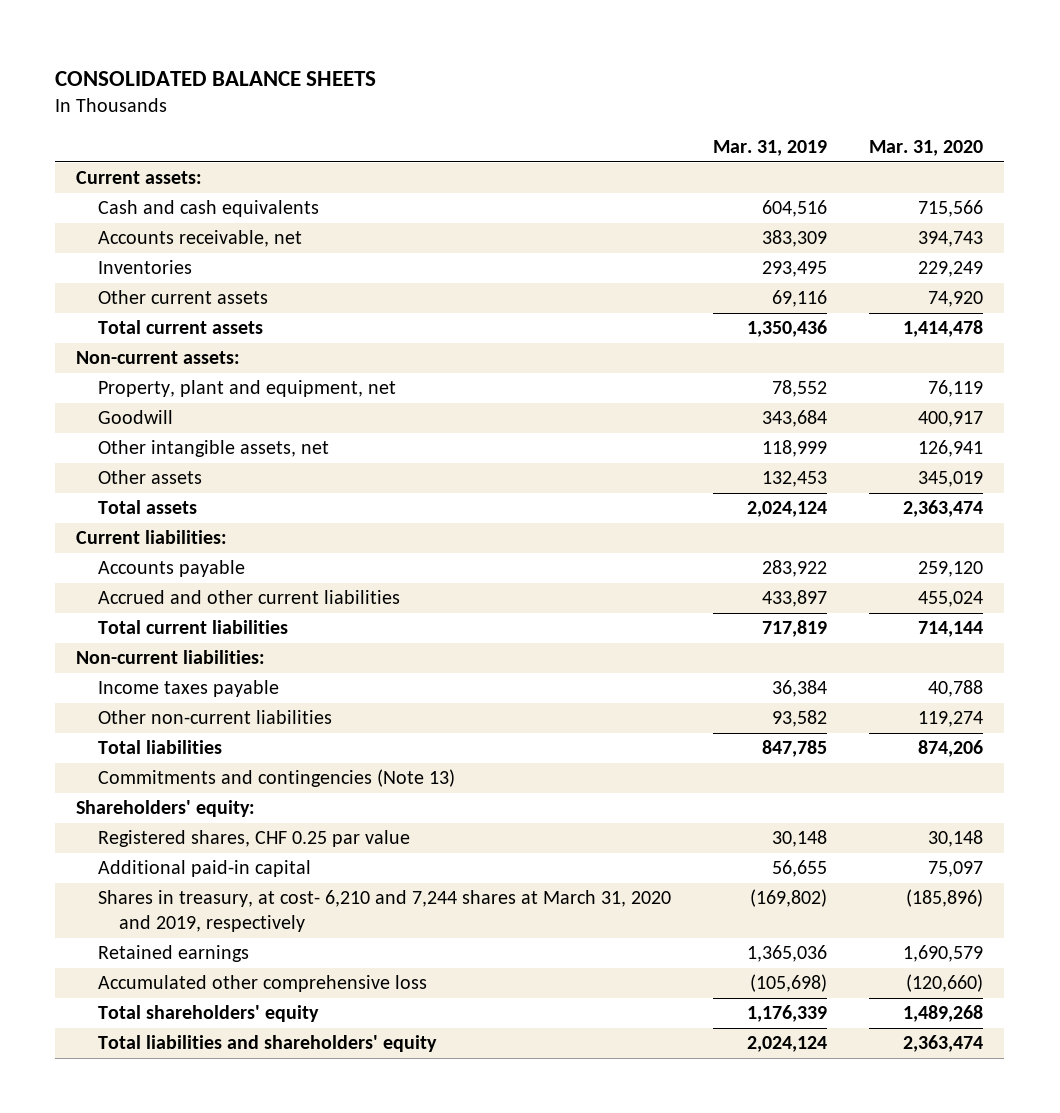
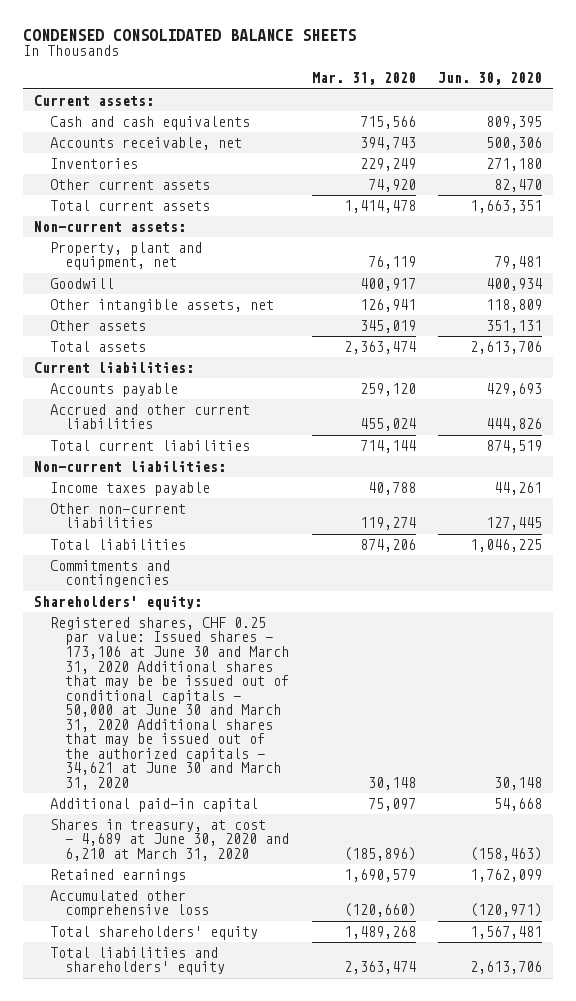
- CONSOLIDATED BALANCE SHEETS
+ CONDENSED CONSOLIDATED BALANCE SHEETS
- | Mar. 31, 2019 | Mar. 31, 2020
+ | Mar. 31, 2020 | Jun. 30, 2020
- Commitments and contingencies (Note 13)
+ Commitments and contingencies
- Registered shares, CHF 0.25 par value | 30,148 | 30,148
+ Registered shares, CHF 0.25 par value: Issued shares - 173,106 at June 30 and March 31, 2020 Additional shares that may be be issued out of conditional capitals - 50,000 at June 30 and March 31, 2020 Additional shares that may be issued out of the authorized capitals - 34,621 at June 30 and March 31, 2020 | 30,148 | 30,148
- Shares in treasury, at cost- 6,210 and 7,244 shares at March 31, 2020 and 2019, respectively | (169,802) | (185,896)
+ Shares in treasury, at cost - 4,689 at June 30, 2020 and 6,210 at March 31, 2020 | (185,896) | (158,463)

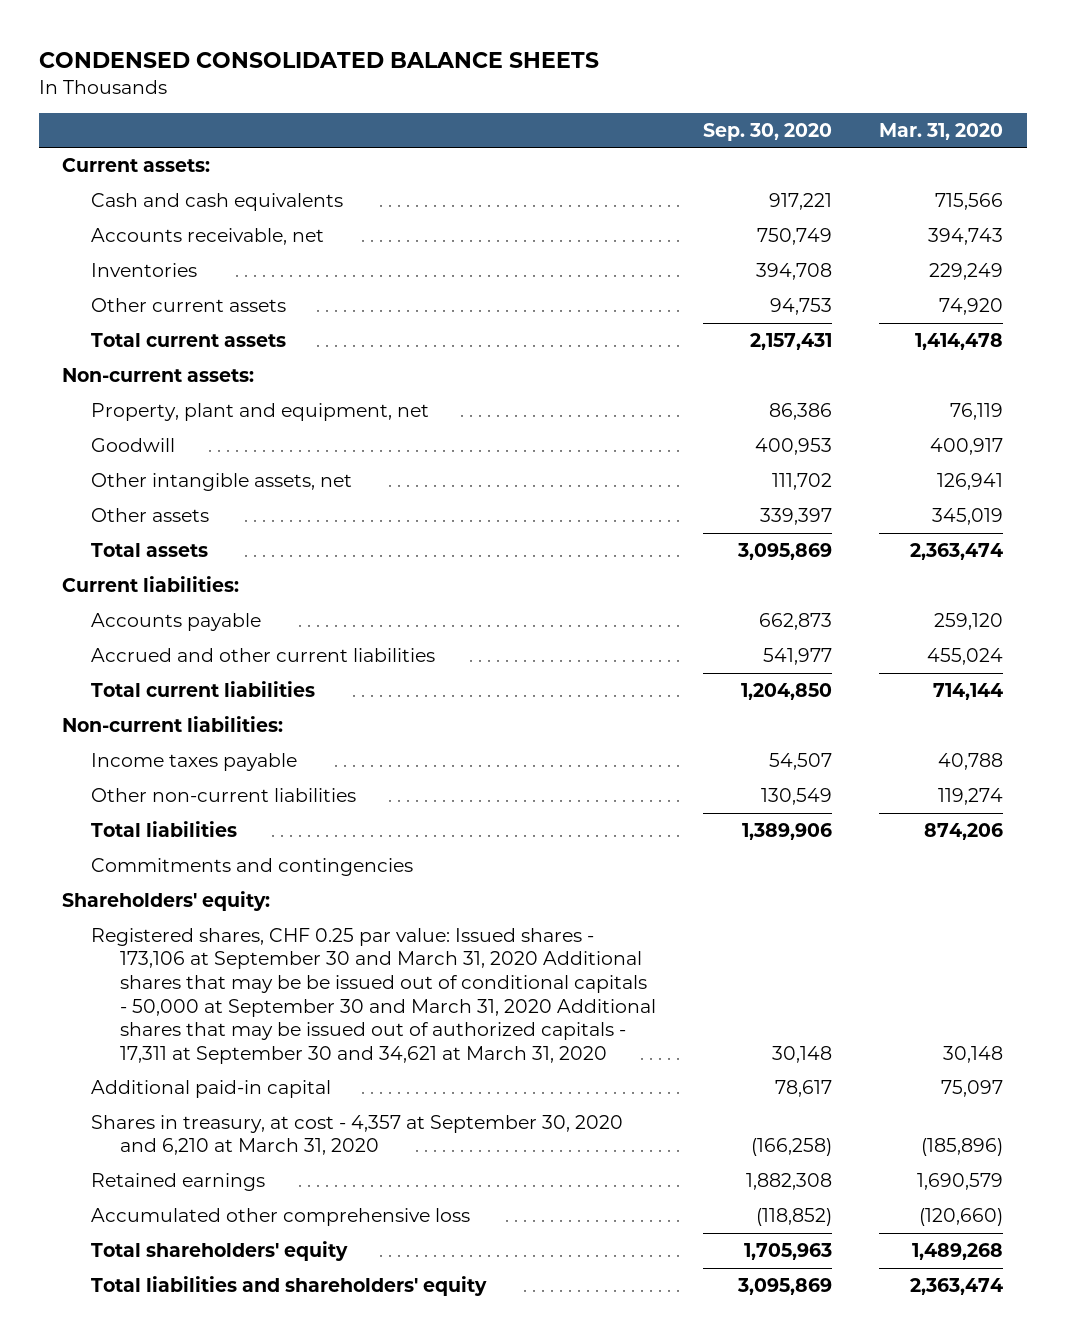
- | Mar. 31, 2020 | Jun. 30, 2020
+ | Sep. 30, 2020 | Mar. 31, 2020
- Registered shares, CHF 0.25 par value: Issued shares - 173,106 at June 30 and March 31, 2020 Additional shares that may be be issued out of conditional capitals - 50,000 at June 30 and March 31, 2020 Additional shares that may be issued out of the authorized capitals - 34,621 at June 30 and March 31, 2020 | 30,148 | 30,148
+ Registered shares, CHF 0.25 par value: Issued shares - 173,106 at September 30 and March 31, 2020 Additional shares that may be be issued out of conditional capitals - 50,000 at September 30 and March 31, 2020 Additional shares that may be issued out of authorized capitals - 17,311 at September 30 and 34,621 at March 31, 2020 | 30,148 | 30,148
- Shares in treasury, at cost - 4,689 at June 30, 2020 and 6,210 at March 31, 2020 | (185,896) | (158,463)
+ Shares in treasury, at cost - 4,357 at September 30, 2020 and 6,210 at March 31, 2020 | (166,258) | (185,896)

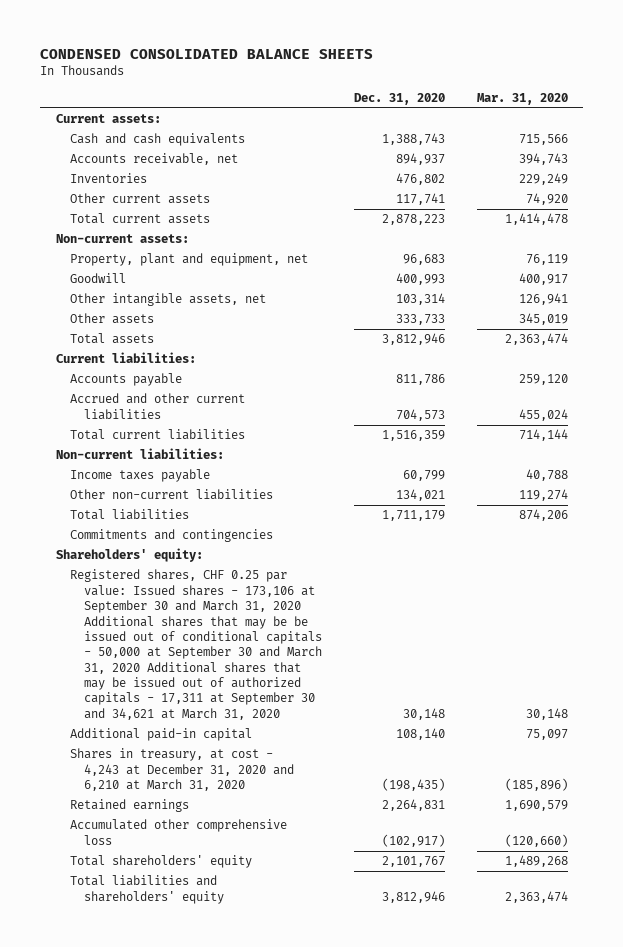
- | Sep. 30, 2020 | Mar. 31, 2020
+ | Dec. 31, 2020 | Mar. 31, 2020
- Shares in treasury, at cost - 4,357 at September 30, 2020 and 6,210 at March 31, 2020 | (166,258) | (185,896)
+ Shares in treasury, at cost - 4,243 at December 31, 2020 and 6,210 at March 31, 2020 | (198,435) | (185,896)

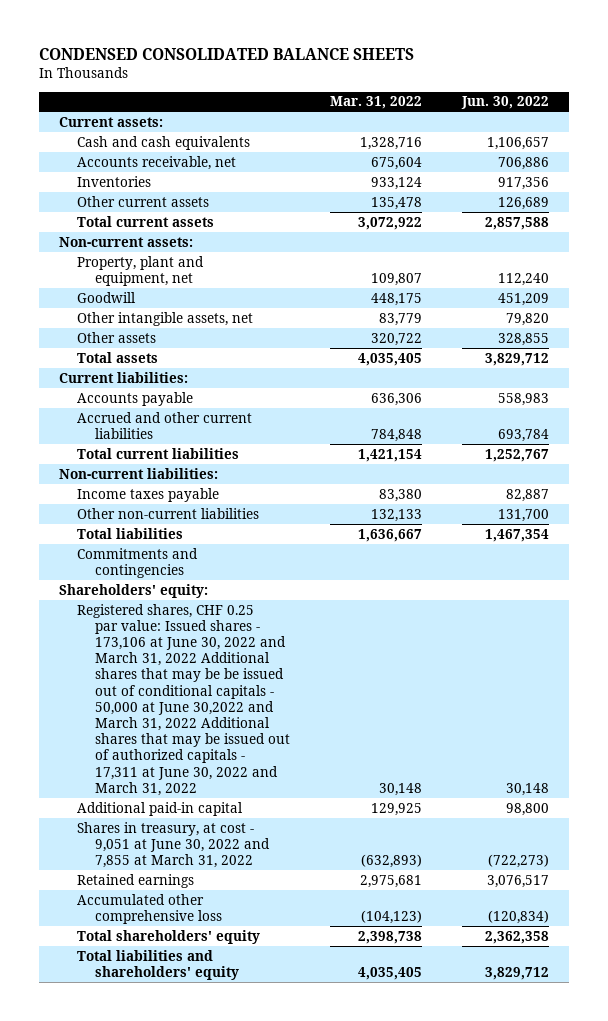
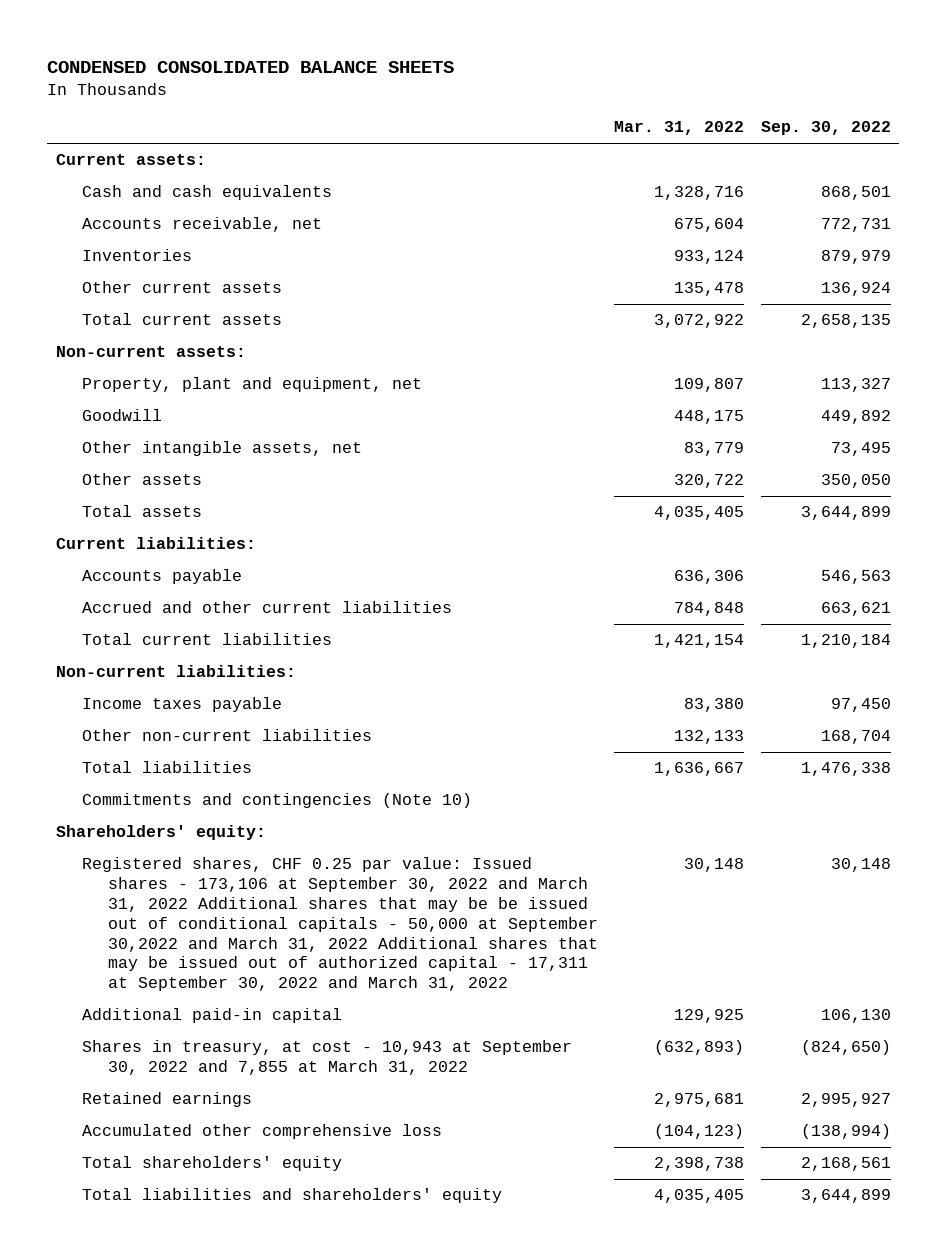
- | Mar. 31, 2022 | Jun. 30, 2022
+ | Mar. 31, 2022 | Sep. 30, 2022
- Commitments and contingencies
+ Commitments and contingencies (Note 10)
- Registered shares, CHF 0.25 par value: Issued shares - 173,106 at June 30, 2022 and March 31, 2022 Additional shares that may be be issued out of conditional capitals - 50,000 at June 30,2022 and March 31, 2022 Additional shares that may be issued out of authorized capitals - 17,311 at June 30, 2022 and March 31, 2022 | 30,148 | 30,148
+ Registered shares, CHF 0.25 par value: Issued shares - 173,106 at September 30, 2022 and March 31, 2022 Additional shares that may be be issued out of conditional capitals - 50,000 at September 30,2022 and March 31, 2022 Additional shares that may be issued out of authorized capital - 17,311 at September 30, 2022 and March 31, 2022 | 30,148 | 30,148
- Shares in treasury, at cost - 9,051 at June 30, 2022 and 7,855 at March 31, 2022 | (632,893) | (722,273)
+ Shares in treasury, at cost - 10,943 at September 30, 2022 and 7,855 at March 31, 2022 | (632,893) | (824,650)

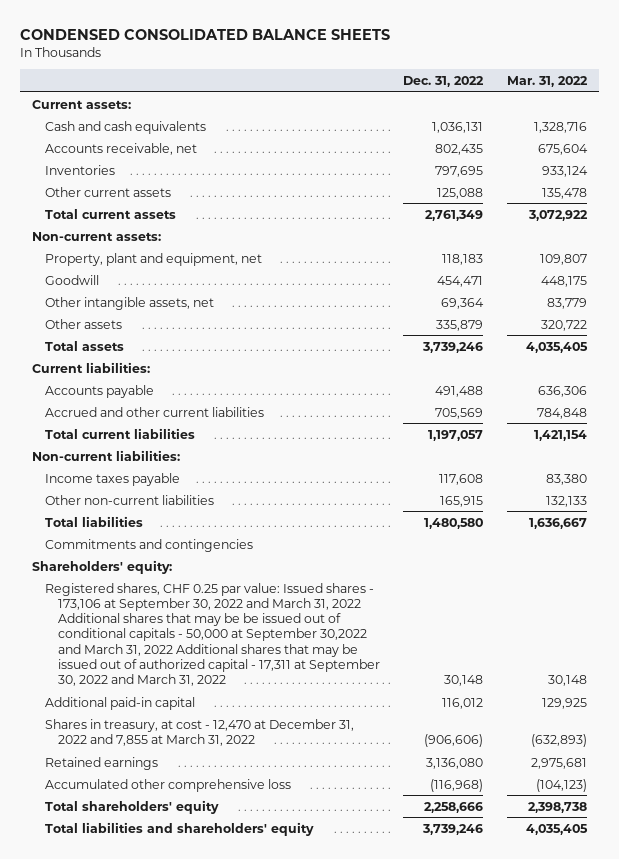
- | Mar. 31, 2022 | Sep. 30, 2022
+ | Dec. 31, 2022 | Mar. 31, 2022
- Commitments and contingencies (Note 10)
+ Commitments and contingencies
- Shares in treasury, at cost - 10,943 at September 30, 2022 and 7,855 at March 31, 2022 | (632,893) | (824,650)
+ Shares in treasury, at cost - 12,470 at December 31, 2022 and 7,855 at March 31, 2022 | (906,606) | (632,893)

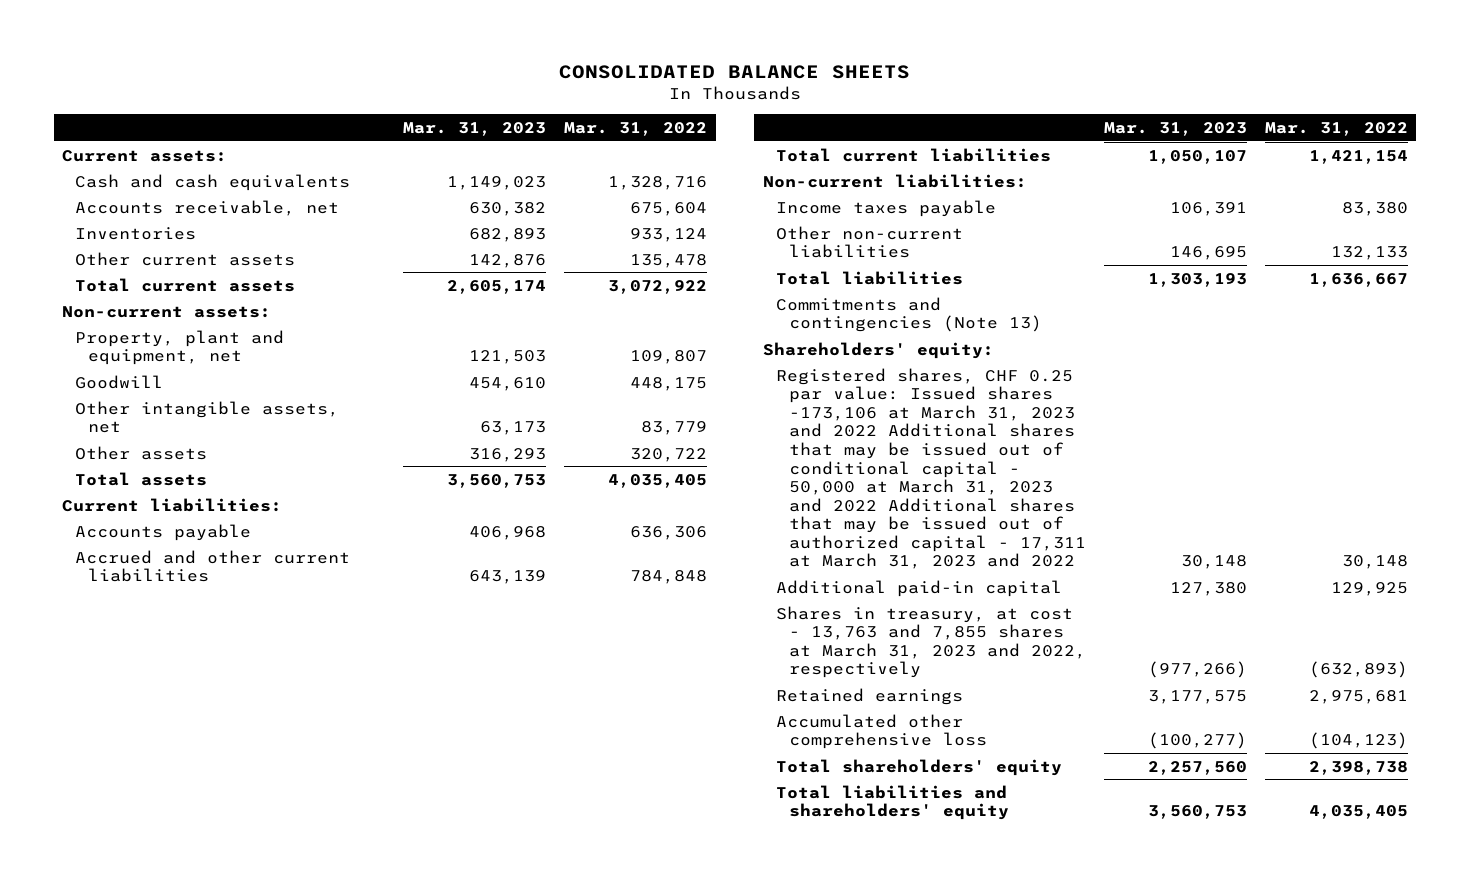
- CONDENSED CONSOLIDATED BALANCE SHEETS
+ CONSOLIDATED BALANCE SHEETS
- | Dec. 31, 2022 | Mar. 31, 2022
+ | Mar. 31, 2023 | Mar. 31, 2022
- Commitments and contingencies
+ Commitments and contingencies (Note 13)
- Registered shares, CHF 0.25 par value: Issued shares - 173,106 at September 30, 2022 and March 31, 2022 Additional shares that may be be issued out of conditional capitals - 50,000 at September 30,2022 and March 31, 2022 Additional shares that may be issued out of authorized capital - 17,311 at September 30, 2022 and March 31, 2022 | 30,148 | 30,148
+ Registered shares, CHF 0.25 par value: Issued shares -173,106 at March 31, 2023 and 2022 Additional shares that may be issued out of conditional capital - 50,000 at March 31, 2023 and 2022 Additional shares that may be issued out of authorized capital - 17,311 at March 31, 2023 and 2022 | 30,148 | 30,148
- Shares in treasury, at cost - 12,470 at December 31, 2022 and 7,855 at March 31, 2022 | (906,606) | (632,893)
+ Shares in treasury, at cost - 13,763 and 7,855 shares at March 31, 2023 and 2022, respectively | (977,266) | (632,893)

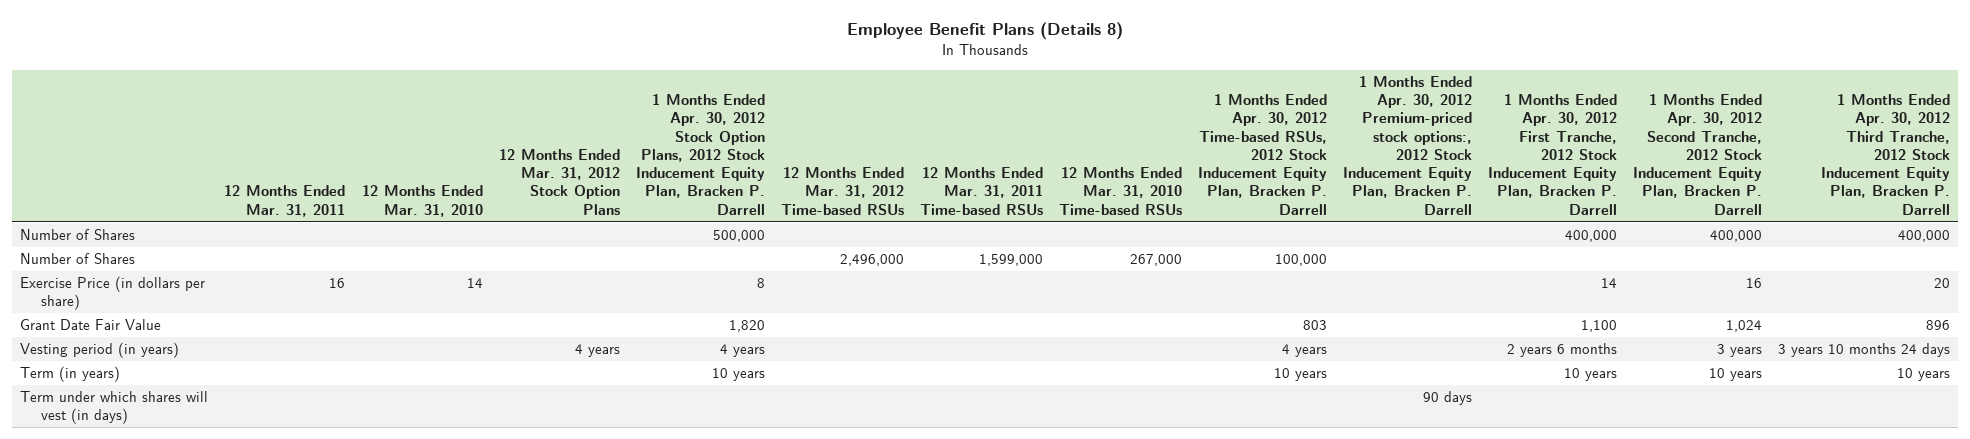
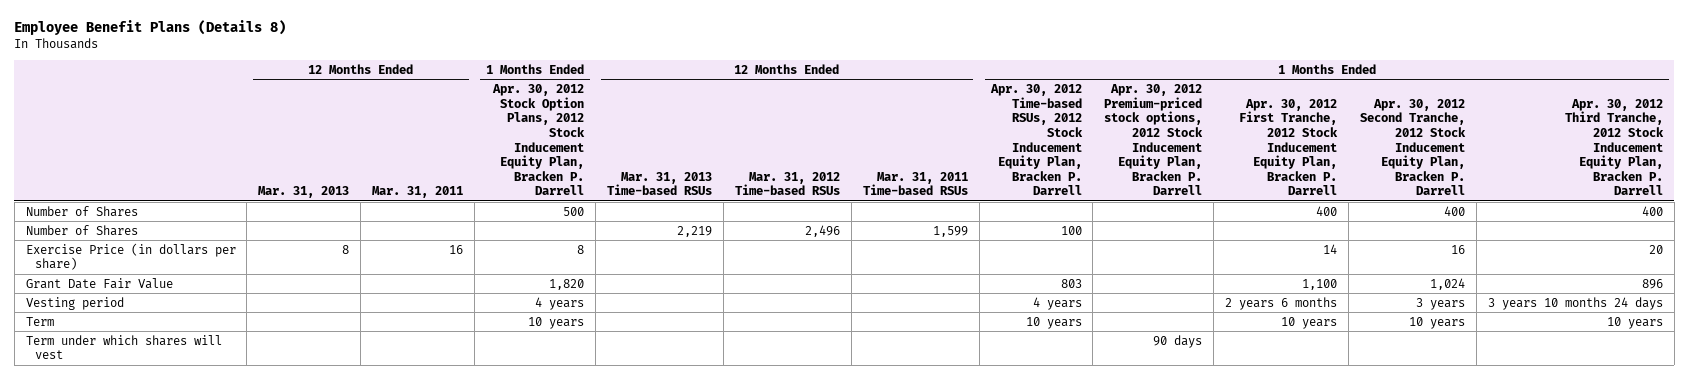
- | 12 Months Ended Mar. 31, 2011 | 12 Months Ended Mar. 31, 2010 | 12 Months Ended Mar. 31, 2012 Stock Option Plans | 1 Months Ended Apr. 30, 2012 Stock Option Plans, 2012 Stock Inducement Equity Plan, Bracken P. Darrell | 12 Months Ended Mar. 31, 2012 Time-based RSUs | 12 Months Ended Mar. 31, 2011 Time-based RSUs | 12 Months Ended Mar. 31, 2010 Time-based RSUs | 1 Months Ended Apr. 30, 2012 Time-based RSUs, 2012 Stock Inducement Equity Plan, Bracken P. Darrell | 1 Months Ended Apr. 30, 2012 Premium-priced stock options:, 2012 Stock Inducement Equity Plan, Bracken P. Darrell | 1 Months Ended Apr. 30, 2012 First Tranche, 2012 Stock Inducement Equity Plan, Bracken P. Darrell | 1 Months Ended Apr. 30, 2012 Second Tranche, 2012 Stock Inducement Equity Plan, Bracken P. Darrell | 1 Months Ended Apr. 30, 2012 Third Tranche, 2012 Stock Inducement Equity Plan, Bracken P. Darrell
+ | 12 Months Ended Mar. 31, 2013 | 12 Months Ended Mar. 31, 2011 | 1 Months Ended Apr. 30, 2012 Stock Option Plans, 2012 Stock Inducement Equity Plan, Bracken P. Darrell | 12 Months Ended Mar. 31, 2013 Time-based RSUs | 12 Months Ended Mar. 31, 2012 Time-based RSUs | 12 Months Ended Mar. 31, 2011 Time-based RSUs | 1 Months Ended Apr. 30, 2012 Time-based RSUs, 2012 Stock Inducement Equity Plan, Bracken P. Darrell | 1 Months Ended Apr. 30, 2012 Premium-priced stock options, 2012 Stock Inducement Equity Plan, Bracken P. Darrell | 1 Months Ended Apr. 30, 2012 First Tranche, 2012 Stock Inducement Equity Plan, Bracken P. Darrell | 1 Months Ended Apr. 30, 2012 Second Tranche, 2012 Stock Inducement Equity Plan, Bracken P. Darrell | 1 Months Ended Apr. 30, 2012 Third Tranche, 2012 Stock Inducement Equity Plan, Bracken P. Darrell
- Number of Shares | | | | 500,000 | | | | | | 400,000 | 400,000 | 400,000
- Number of Shares | | | | | 2,496,000 | 1,599,000 | 267,000 | 100,000 | | | |
+ Number of Shares | | | 500 | | | | | | 400 | 400 | 400
+ Number of Shares | | | | 2,219 | 2,496 | 1,599 | 100 | | | |
- Vesting period (in years) | | | 4 years | 4 years | | | | 4 years | | 2 years 6 months | 3 years | 3 years 10 months 24 days
- Term (in years) | | | | 10 years | | | | 10 years | | 10 years | 10 years | 10 years
- Term under which shares will vest (in days) | | | | | | | | | 90 days | | |
+ Vesting period | | | 4 years | | | | 4 years | | 2 years 6 months | 3 years | 3 years 10 months 24 days
+ Term | | | 10 years | | | | 10 years | | 10 years | 10 years | 10 years
+ Term under which shares will vest | | | | | | | | 90 days | | |

